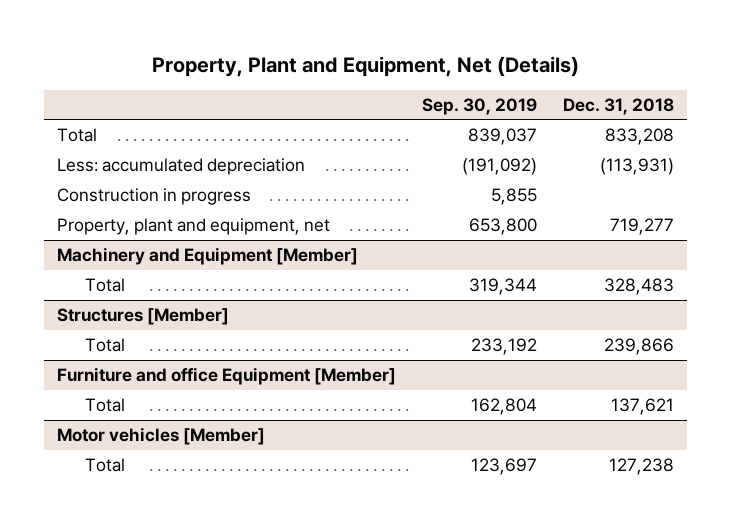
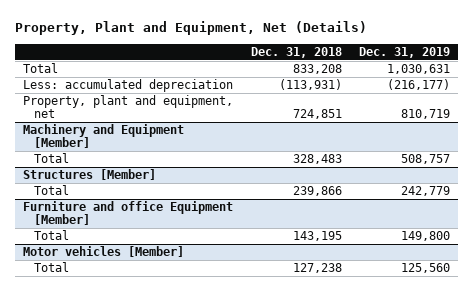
- | Sep. 30, 2019 | Dec. 31, 2018
+ | Dec. 31, 2018 | Dec. 31, 2019
- Construction in progress | 5,855 |
- Property, plant and equipment, net | 653,800 | 719,277
+ Property, plant and equipment, net | 724,851 | 810,719
@ Furniture and office Equipment [Member]
- Total | 162,804 | 137,621
+ Total | 143,195 | 149,800

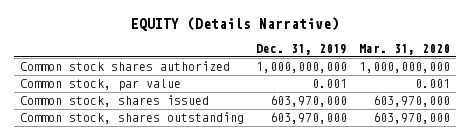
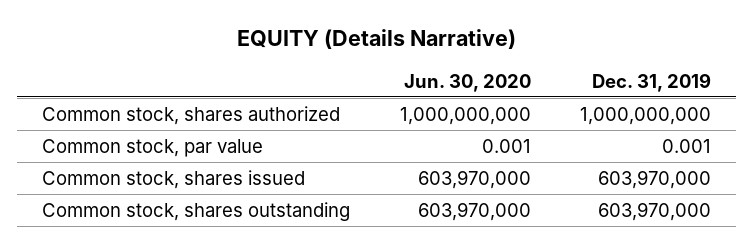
- | Dec. 31, 2019 | Mar. 31, 2020
+ | Jun. 30, 2020 | Dec. 31, 2019
- Common stock shares authorized | 1,000,000,000 | 1,000,000,000
+ Common stock, shares authorized | 1,000,000,000 | 1,000,000,000

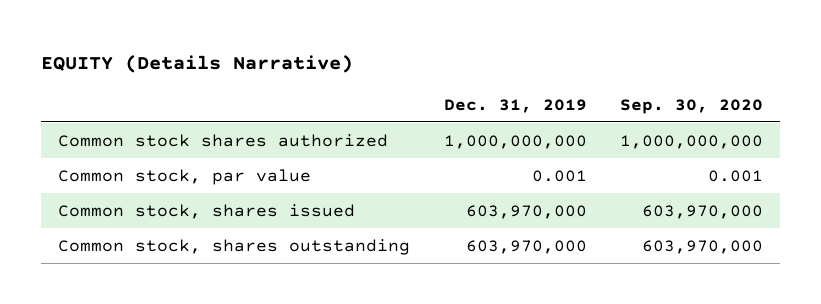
- | Jun. 30, 2020 | Dec. 31, 2019
+ | Dec. 31, 2019 | Sep. 30, 2020
- Common stock, shares authorized | 1,000,000,000 | 1,000,000,000
+ Common stock shares authorized | 1,000,000,000 | 1,000,000,000

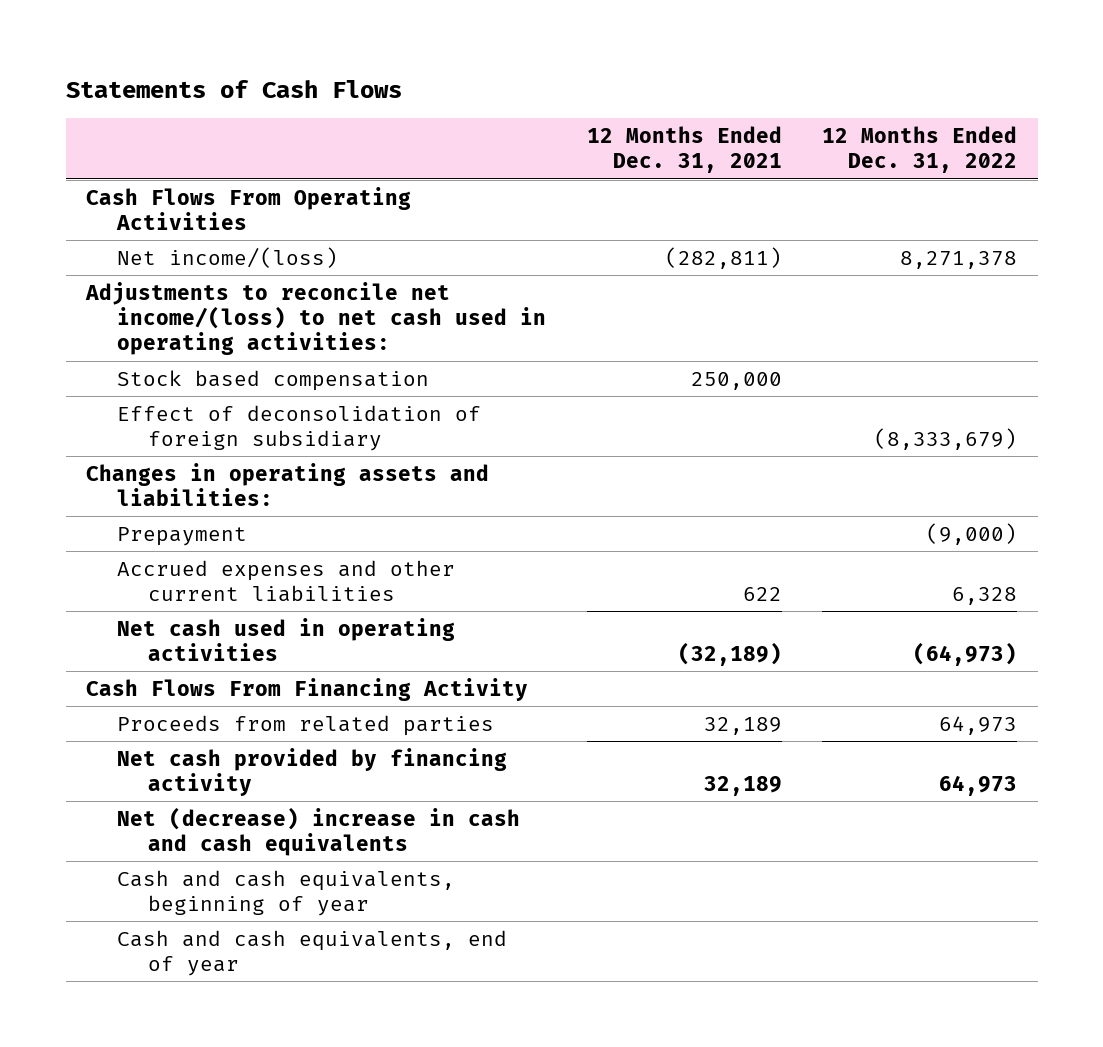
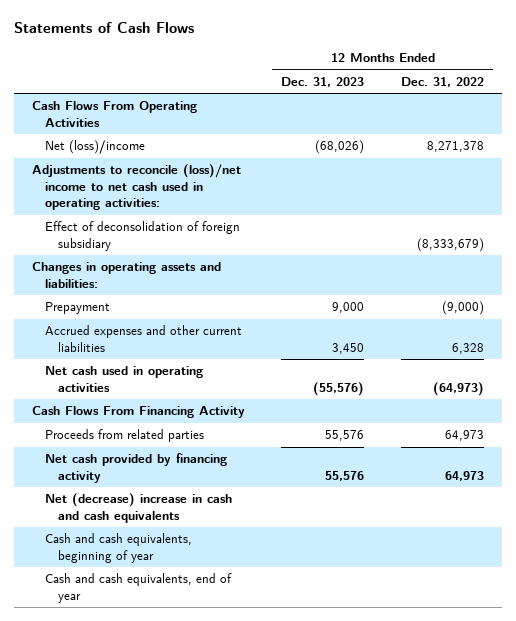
- | 12 Months Ended Dec. 31, 2021 | 12 Months Ended Dec. 31, 2022
+ | 12 Months Ended Dec. 31, 2023 | 12 Months Ended Dec. 31, 2022
- Net income/(loss) | (282,811) | 8,271,378
- Adjustments to reconcile net income/(loss) to net cash used in operating activities:
- Stock based compensation | 250,000 |
+ Net (loss)/income | (68,026) | 8,271,378
+ Adjustments to reconcile (loss)/net income to net cash used in operating activities:

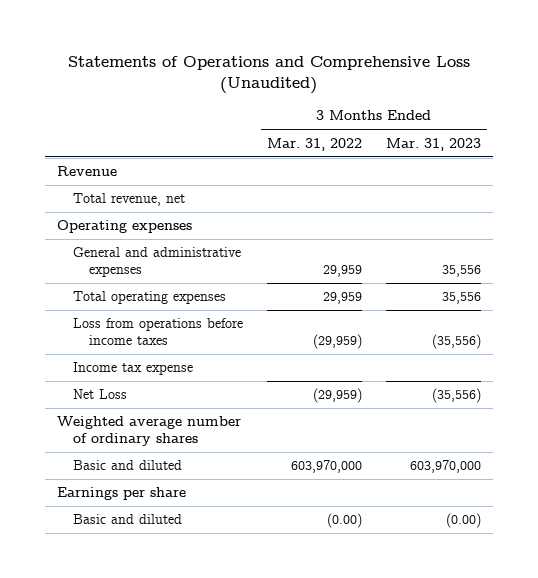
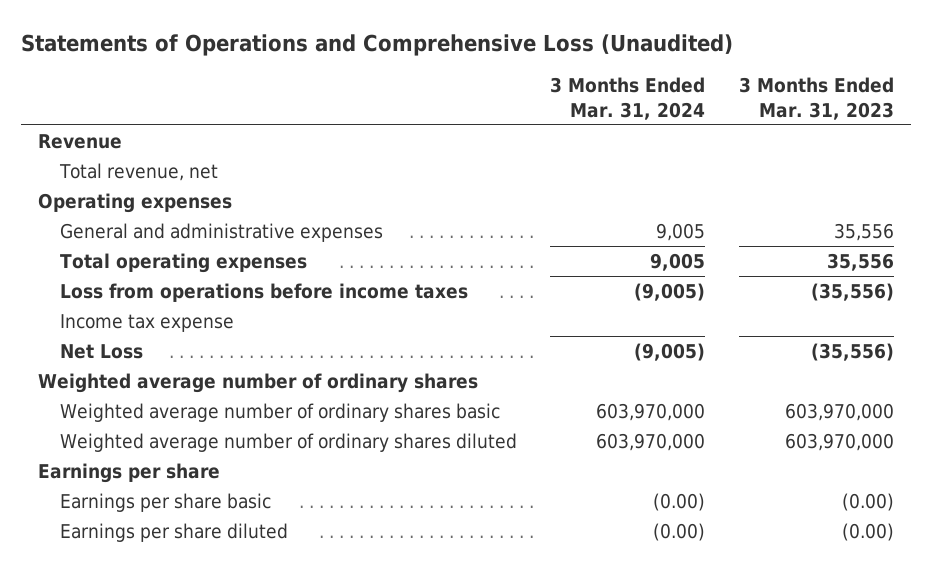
- | 3 Months Ended Mar. 31, 2022 | 3 Months Ended Mar. 31, 2023
+ | 3 Months Ended Mar. 31, 2024 | 3 Months Ended Mar. 31, 2023
- Basic and diluted | 603,970,000 | 603,970,000
+ Weighted average number of ordinary shares basic | 603,970,000 | 603,970,000
+ Weighted average number of ordinary shares diluted | 603,970,000 | 603,970,000
- Basic and diluted | (0.00) | (0.00)
+ Earnings per share basic | (0.00) | (0.00)
+ Earnings per share diluted | (0.00) | (0.00)

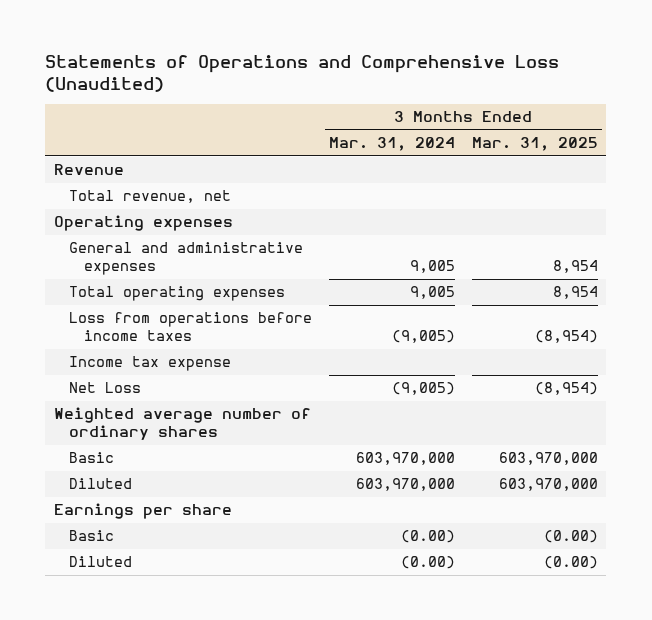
- | 3 Months Ended Mar. 31, 2024 | 3 Months Ended Mar. 31, 2023
+ | 3 Months Ended Mar. 31, 2024 | 3 Months Ended Mar. 31, 2025
- Weighted average number of ordinary shares basic | 603,970,000 | 603,970,000
- Weighted average number of ordinary shares diluted | 603,970,000 | 603,970,000
+ Basic | 603,970,000 | 603,970,000
+ Diluted | 603,970,000 | 603,970,000
- Earnings per share basic | (0.00) | (0.00)
- Earnings per share diluted | (0.00) | (0.00)
+ Basic | (0.00) | (0.00)
+ Diluted | (0.00) | (0.00)

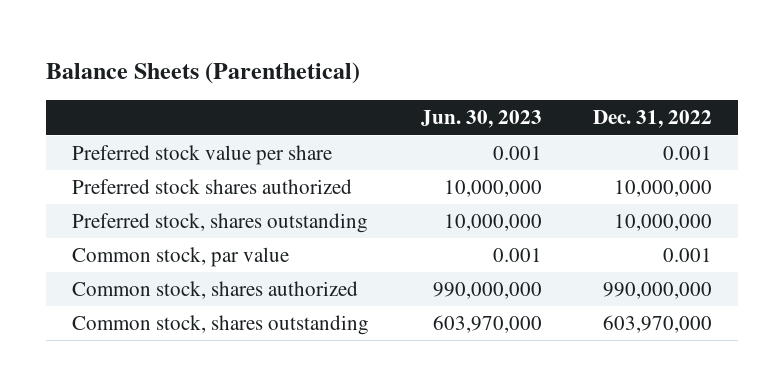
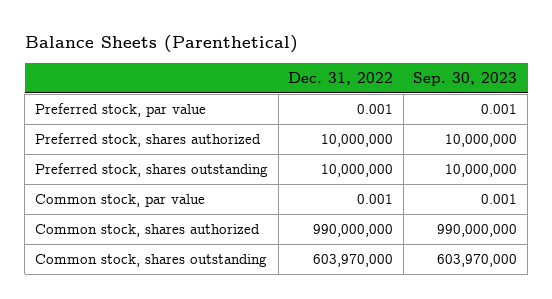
- | Jun. 30, 2023 | Dec. 31, 2022
+ | Dec. 31, 2022 | Sep. 30, 2023
- Preferred stock value per share | 0.001 | 0.001
- Preferred stock shares authorized | 10,000,000 | 10,000,000
+ Preferred stock, par value | 0.001 | 0.001
+ Preferred stock, shares authorized | 10,000,000 | 10,000,000

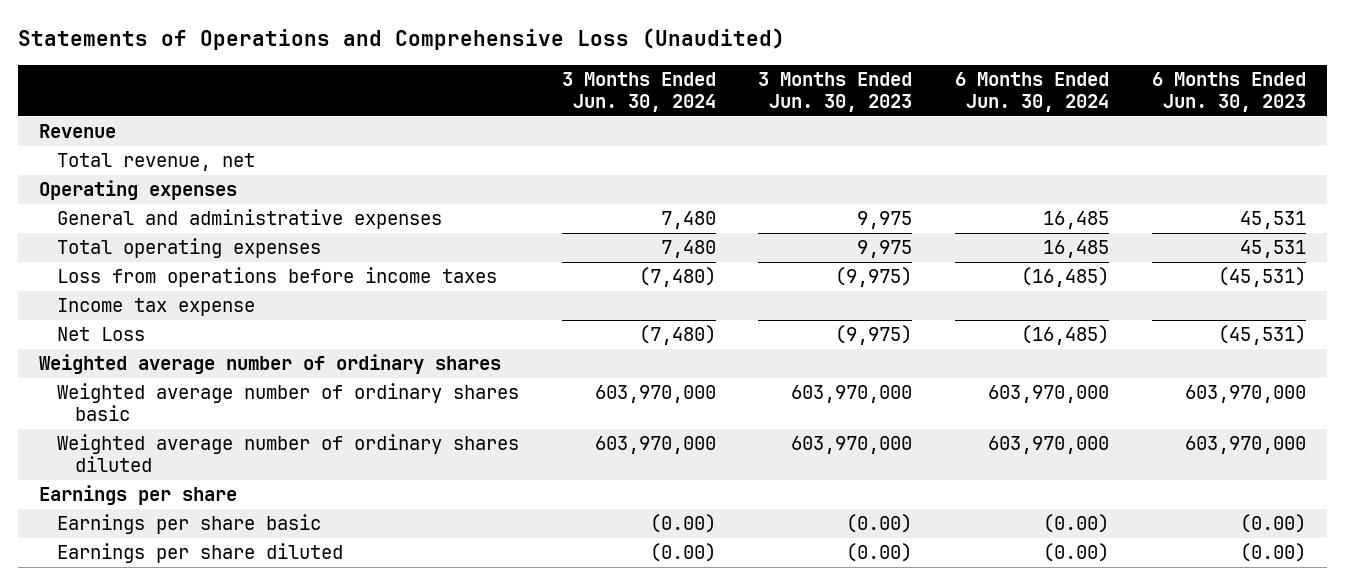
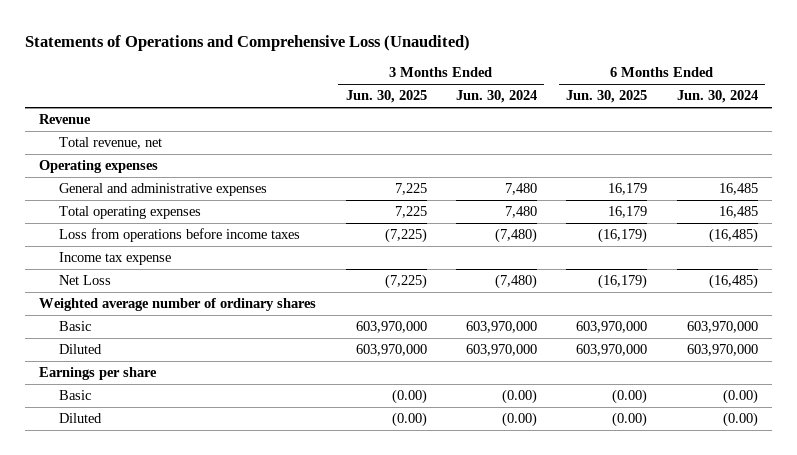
- | 3 Months Ended Jun. 30, 2024 | 3 Months Ended Jun. 30, 2023 | 6 Months Ended Jun. 30, 2024 | 6 Months Ended Jun. 30, 2023
+ | 3 Months Ended Jun. 30, 2025 | 3 Months Ended Jun. 30, 2024 | 6 Months Ended Jun. 30, 2025 | 6 Months Ended Jun. 30, 2024
- Weighted average number of ordinary shares basic | 603,970,000 | 603,970,000 | 603,970,000 | 603,970,000
- Weighted average number of ordinary shares diluted | 603,970,000 | 603,970,000 | 603,970,000 | 603,970,000
+ Basic | 603,970,000 | 603,970,000 | 603,970,000 | 603,970,000
+ Diluted | 603,970,000 | 603,970,000 | 603,970,000 | 603,970,000
- Earnings per share basic | (0.00) | (0.00) | (0.00) | (0.00)
- Earnings per share diluted | (0.00) | (0.00) | (0.00) | (0.00)
+ Basic | (0.00) | (0.00) | (0.00) | (0.00)
+ Diluted | (0.00) | (0.00) | (0.00) | (0.00)

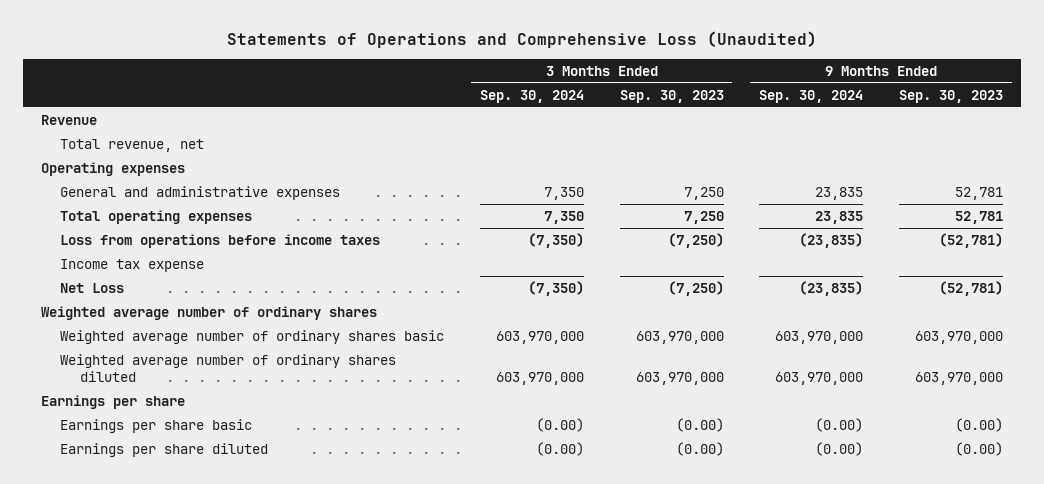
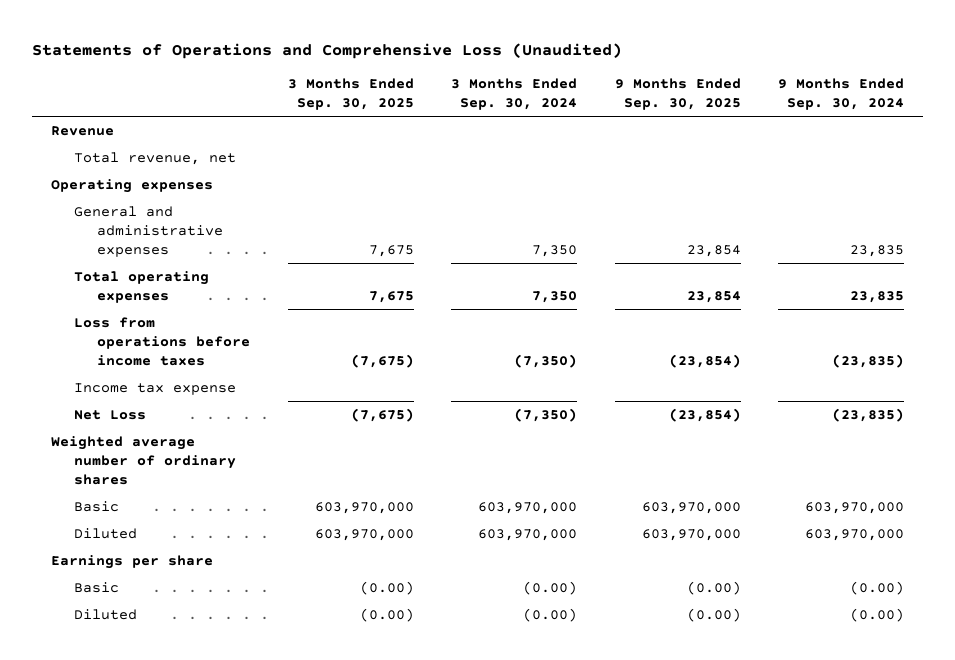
- | 3 Months Ended Sep. 30, 2024 | 3 Months Ended Sep. 30, 2023 | 9 Months Ended Sep. 30, 2024 | 9 Months Ended Sep. 30, 2023
+ | 3 Months Ended Sep. 30, 2025 | 3 Months Ended Sep. 30, 2024 | 9 Months Ended Sep. 30, 2025 | 9 Months Ended Sep. 30, 2024
- Weighted average number of ordinary shares basic | 603,970,000 | 603,970,000 | 603,970,000 | 603,970,000
- Weighted average number of ordinary shares diluted | 603,970,000 | 603,970,000 | 603,970,000 | 603,970,000
+ Basic | 603,970,000 | 603,970,000 | 603,970,000 | 603,970,000
+ Diluted | 603,970,000 | 603,970,000 | 603,970,000 | 603,970,000
- Earnings per share basic | (0.00) | (0.00) | (0.00) | (0.00)
- Earnings per share diluted | (0.00) | (0.00) | (0.00) | (0.00)
+ Basic | (0.00) | (0.00) | (0.00) | (0.00)
+ Diluted | (0.00) | (0.00) | (0.00) | (0.00)

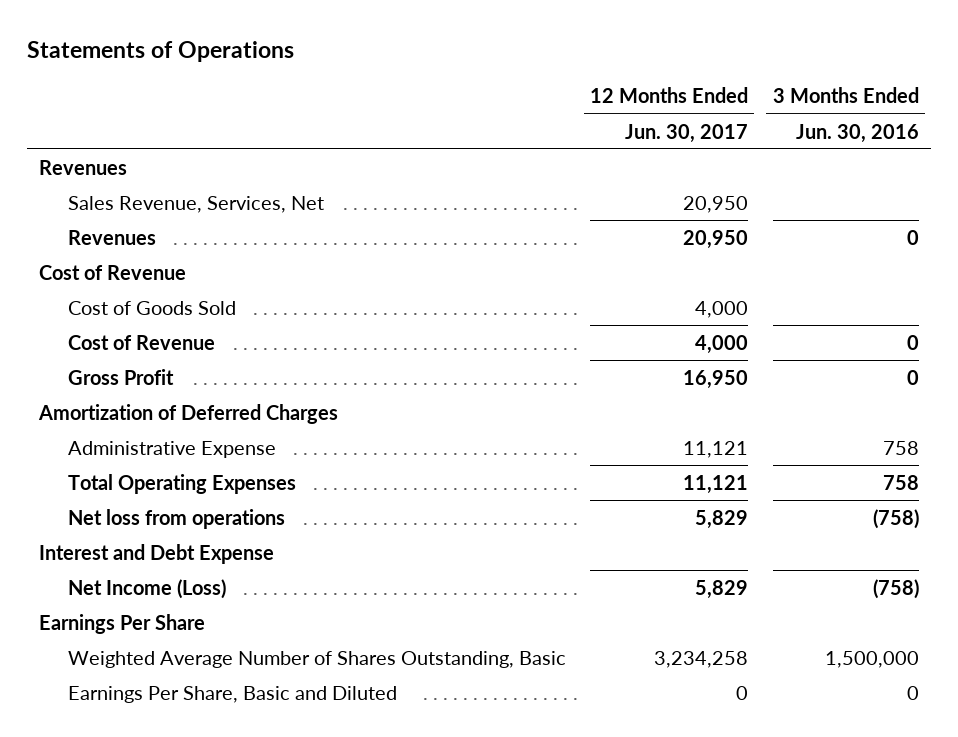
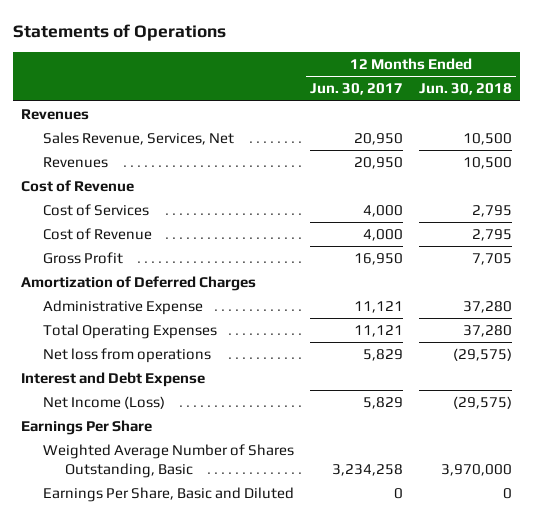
- | 12 Months Ended Jun. 30, 2017 | 3 Months Ended Jun. 30, 2016
+ | 12 Months Ended Jun. 30, 2017 | 12 Months Ended Jun. 30, 2018
- Cost of Goods Sold | 4,000 |
+ Cost of Services | 4,000 | 2,795

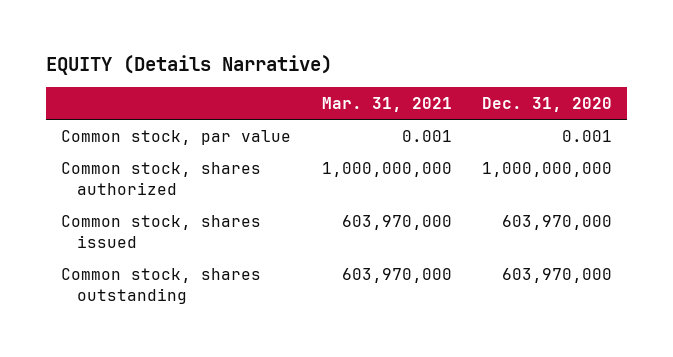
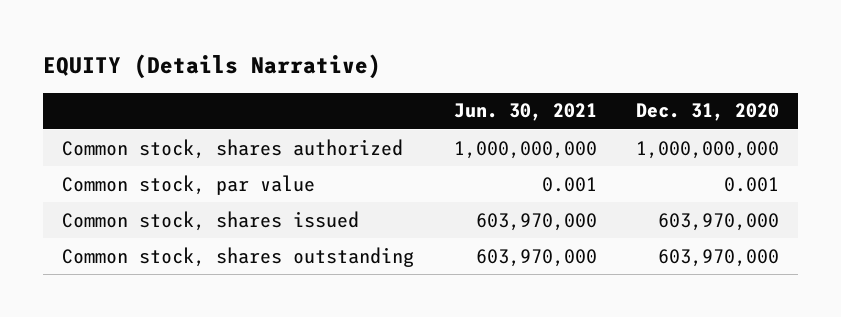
- | Mar. 31, 2021 | Dec. 31, 2020
+ | Jun. 30, 2021 | Dec. 31, 2020
moved down: Common stock, par value | 0.001 | 0.001

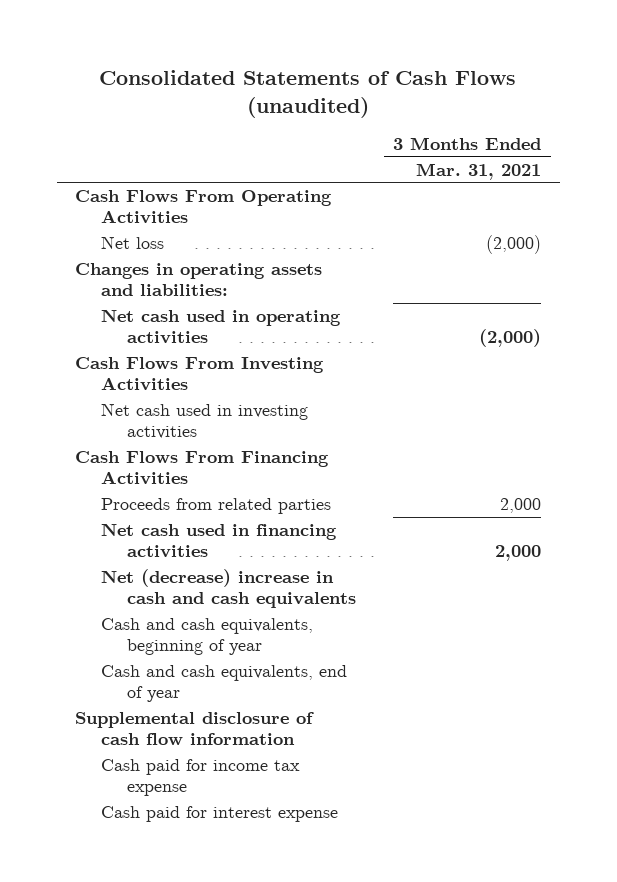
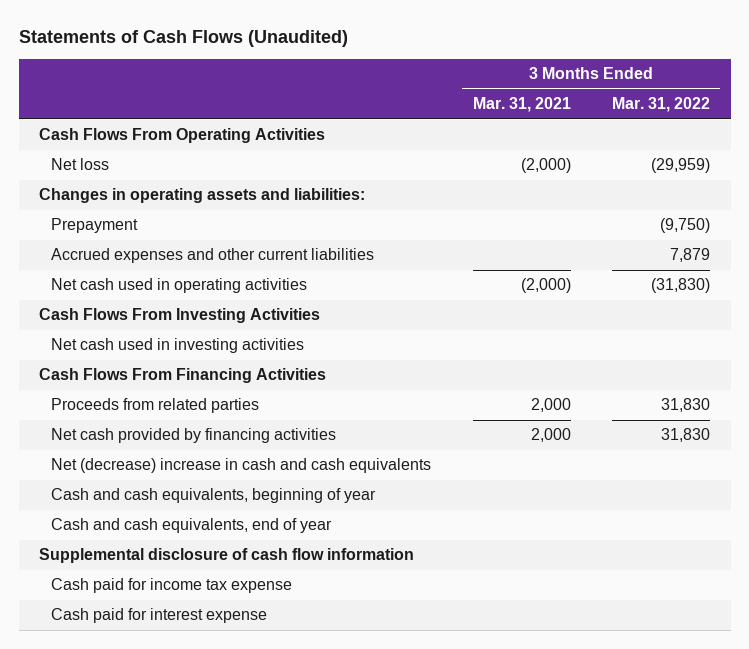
- Consolidated Statements of Cash Flows (unaudited)
+ Statements of Cash Flows (Unaudited)
- | 3 Months Ended Mar. 31, 2021
+ | 3 Months Ended Mar. 31, 2021 | 3 Months Ended Mar. 31, 2022
+ Prepayment | | (9,750)
+ Accrued expenses and other current liabilities | | 7,879
- Net cash used in financing activities | 2,000
+ Net cash provided by financing activities | 2,000 | 31,830

